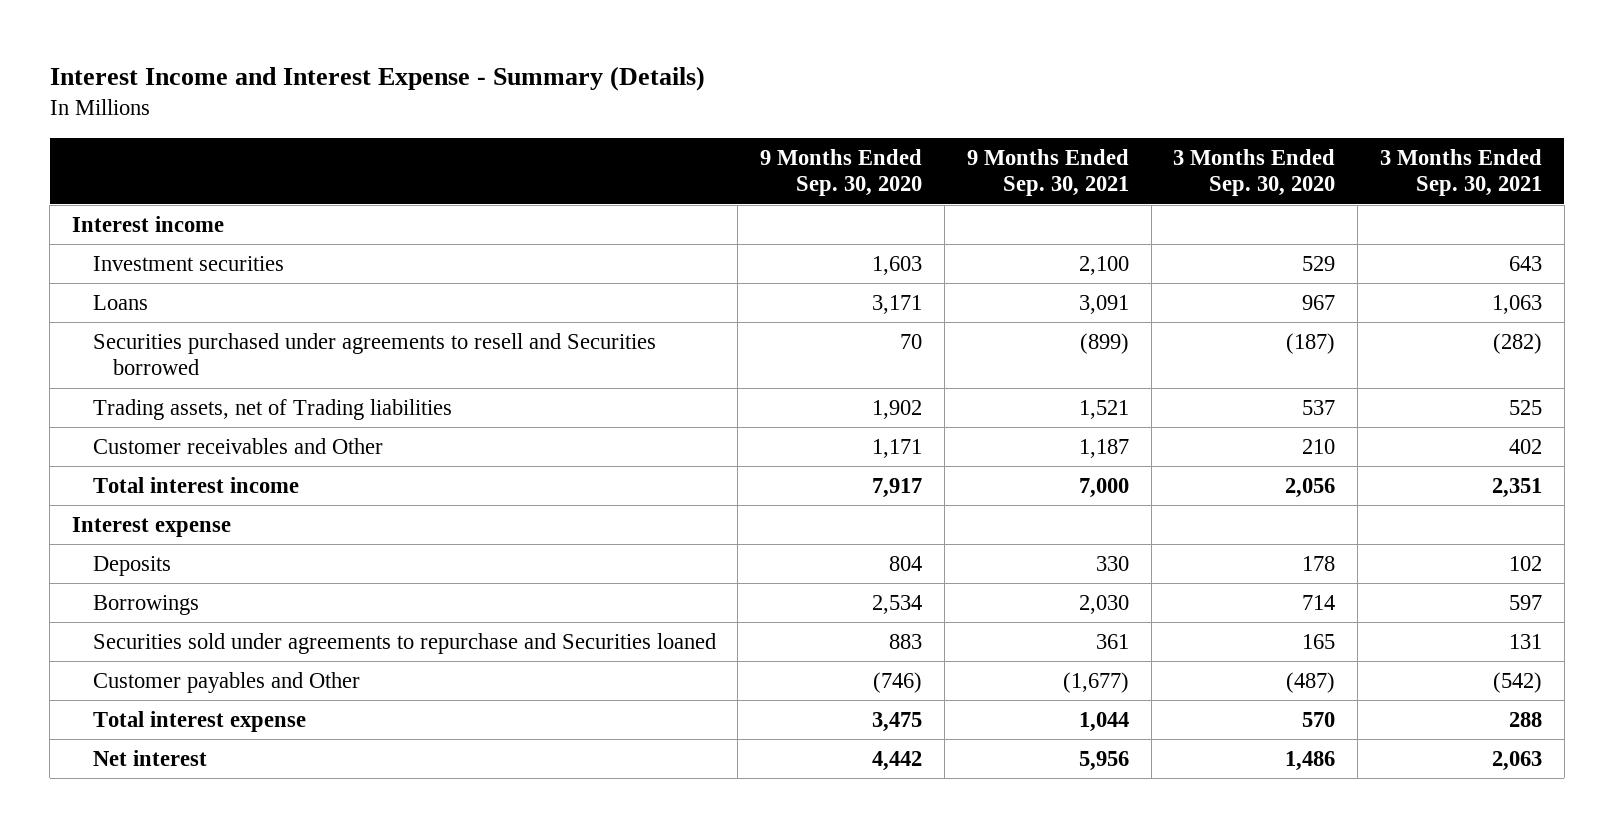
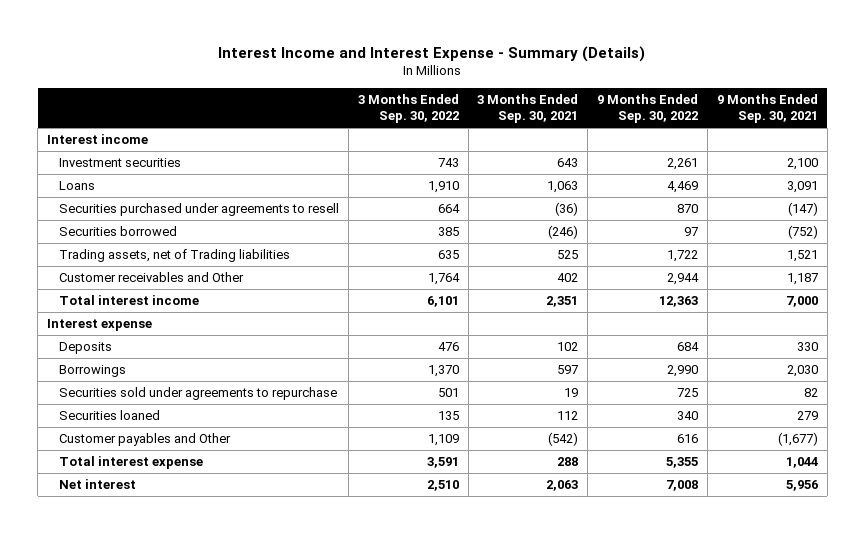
- | 9 Months Ended Sep. 30, 2020 | 9 Months Ended Sep. 30, 2021 | 3 Months Ended Sep. 30, 2020 | 3 Months Ended Sep. 30, 2021
+ | 3 Months Ended Sep. 30, 2022 | 3 Months Ended Sep. 30, 2021 | 9 Months Ended Sep. 30, 2022 | 9 Months Ended Sep. 30, 2021
- Securities purchased under agreements to resell and Securities borrowed | 70 | (899) | (187) | (282)
+ Securities purchased under agreements to resell | 664 | (36) | 870 | (147)
+ Securities borrowed | 385 | (246) | 97 | (752)
- Securities sold under agreements to repurchase and Securities loaned | 883 | 361 | 165 | 131
+ Securities sold under agreements to repurchase | 501 | 19 | 725 | 82
+ Securities loaned | 135 | 112 | 340 | 279

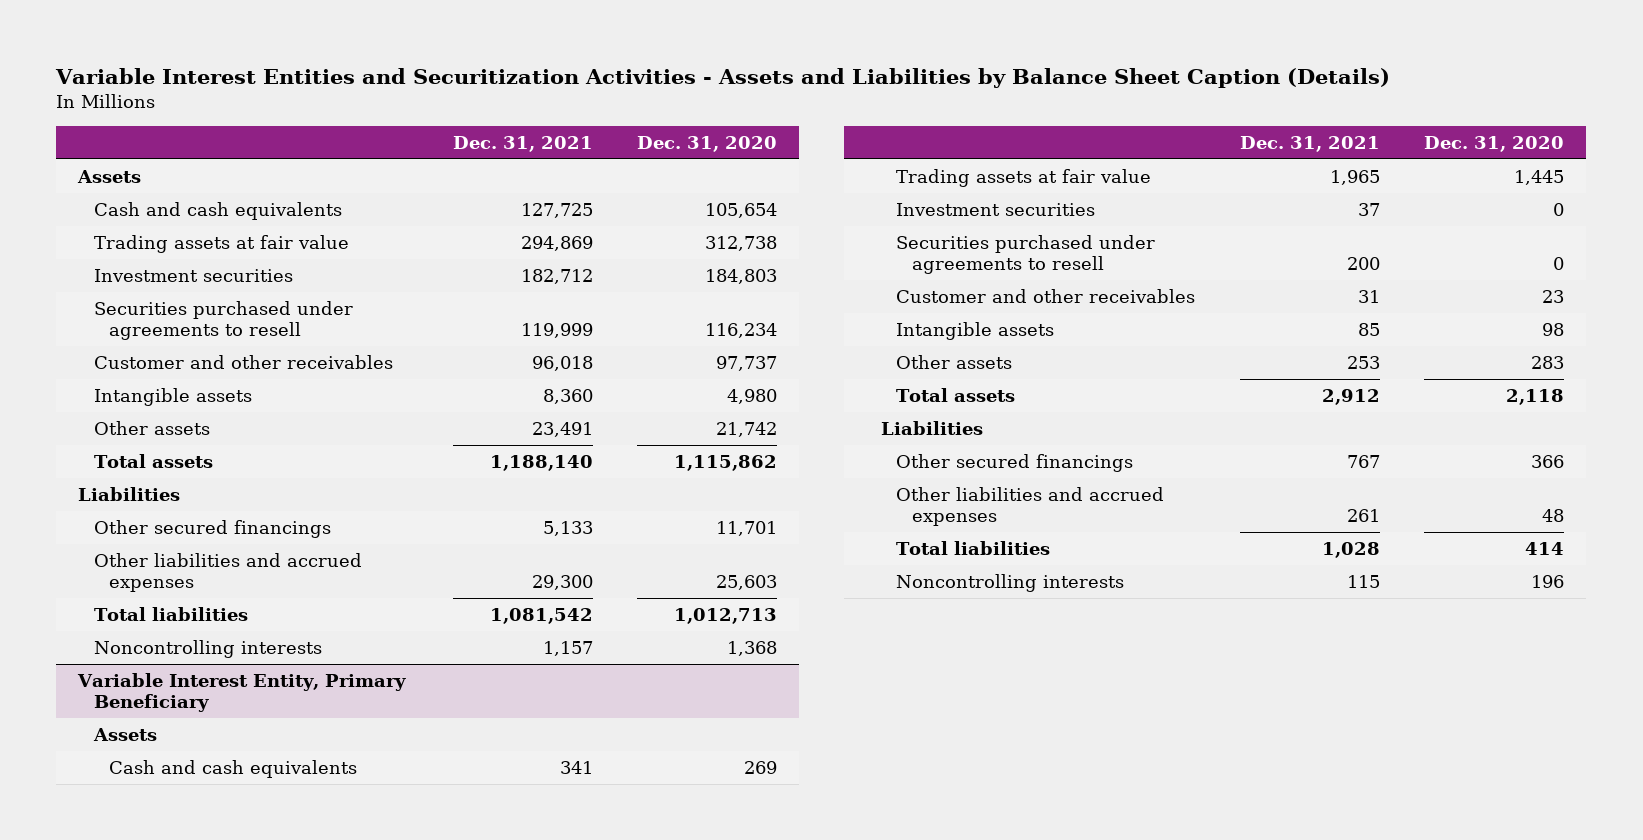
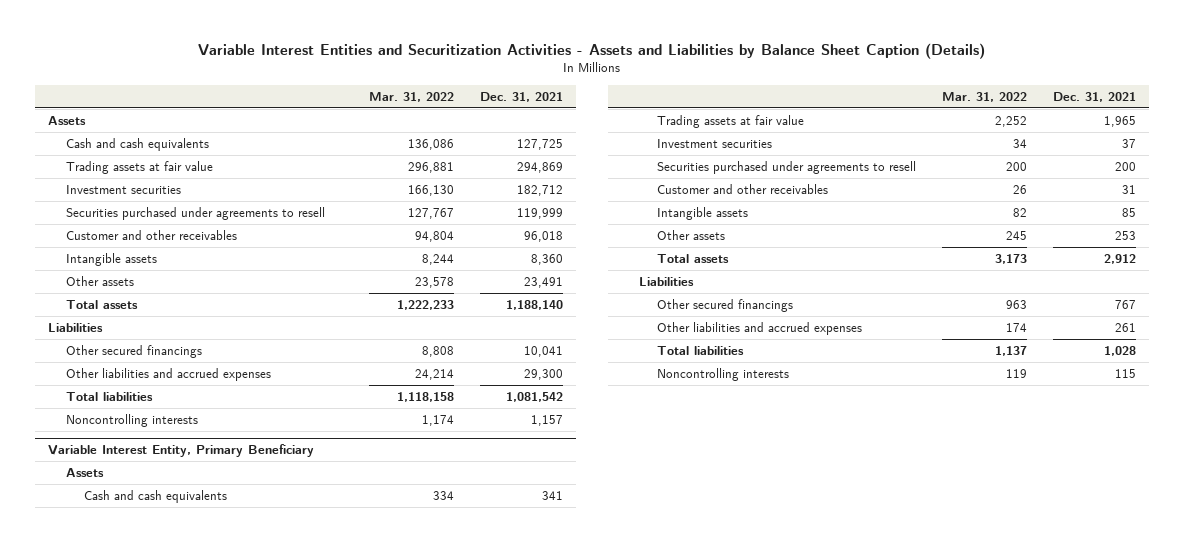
- | Dec. 31, 2021 | Dec. 31, 2020
+ | Mar. 31, 2022 | Dec. 31, 2021
- Other secured financings | 5,133 | 11,701
+ Other secured financings | 8,808 | 10,041

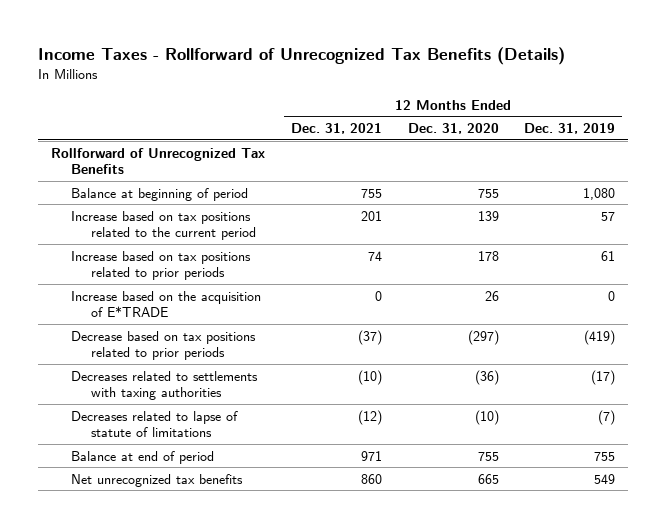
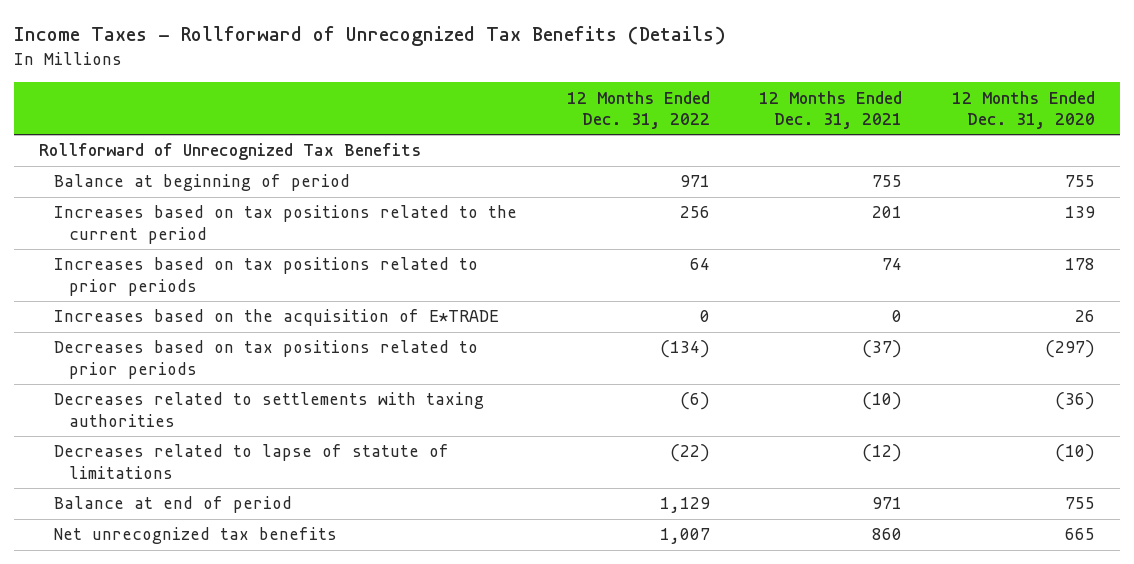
- | 12 Months Ended Dec. 31, 2021 | 12 Months Ended Dec. 31, 2020 | 12 Months Ended Dec. 31, 2019
+ | 12 Months Ended Dec. 31, 2022 | 12 Months Ended Dec. 31, 2021 | 12 Months Ended Dec. 31, 2020
- Increase based on tax positions related to the current period | 201 | 139 | 57
- Increase based on tax positions related to prior periods | 74 | 178 | 61
- Increase based on the acquisition of E*TRADE | 0 | 26 | 0
- Decrease based on tax positions related to prior periods | (37) | (297) | (419)
+ Increases based on tax positions related to the current period | 256 | 201 | 139
+ Increases based on tax positions related to prior periods | 64 | 74 | 178
+ Increases based on the acquisition of E*TRADE | 0 | 0 | 26
+ Decreases based on tax positions related to prior periods | (134) | (37) | (297)

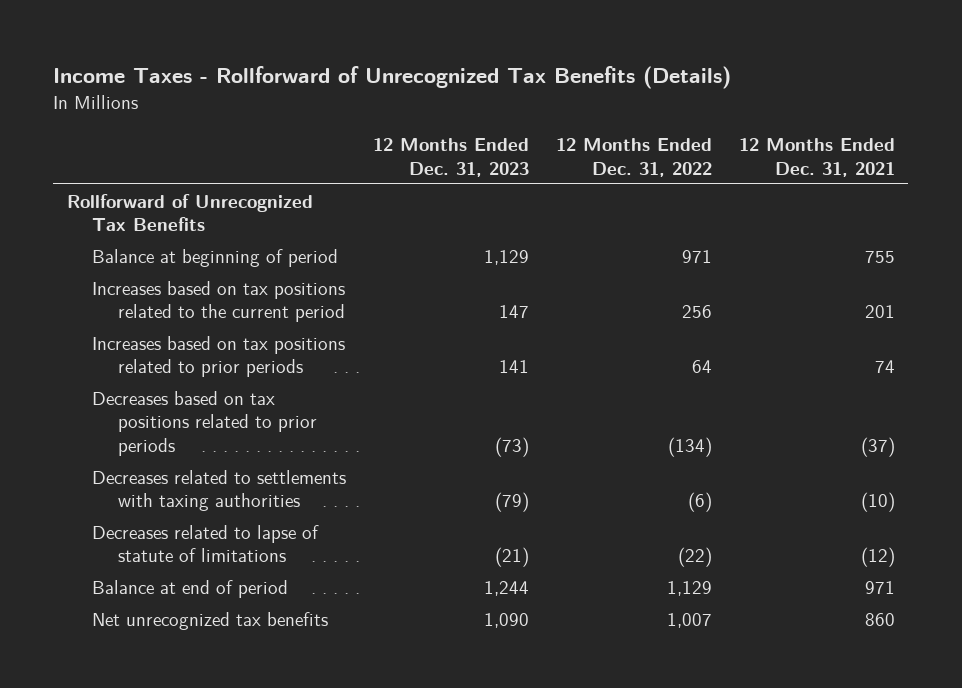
- | 12 Months Ended Dec. 31, 2022 | 12 Months Ended Dec. 31, 2021 | 12 Months Ended Dec. 31, 2020
+ | 12 Months Ended Dec. 31, 2023 | 12 Months Ended Dec. 31, 2022 | 12 Months Ended Dec. 31, 2021
- Increases based on the acquisition of E*TRADE | 0 | 0 | 26

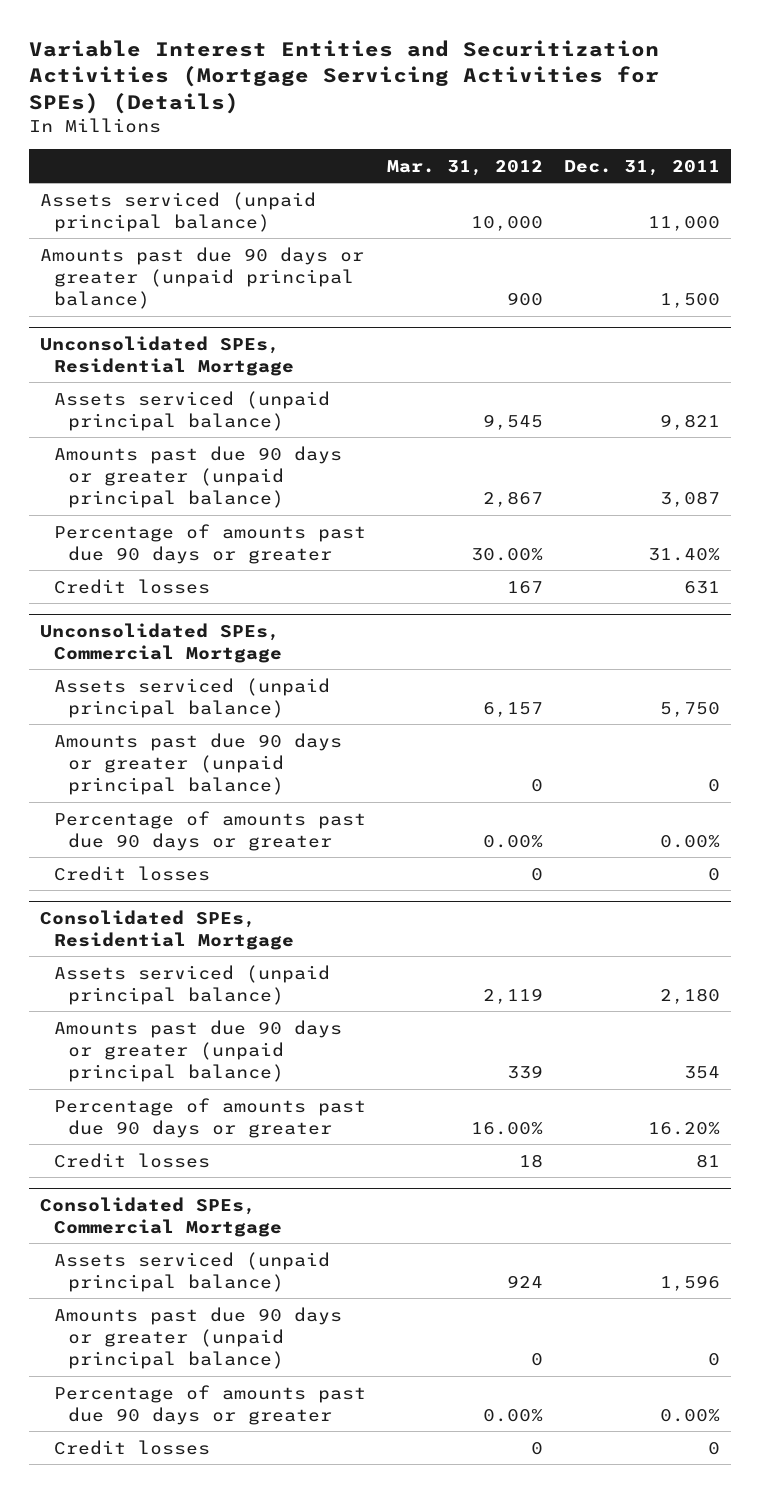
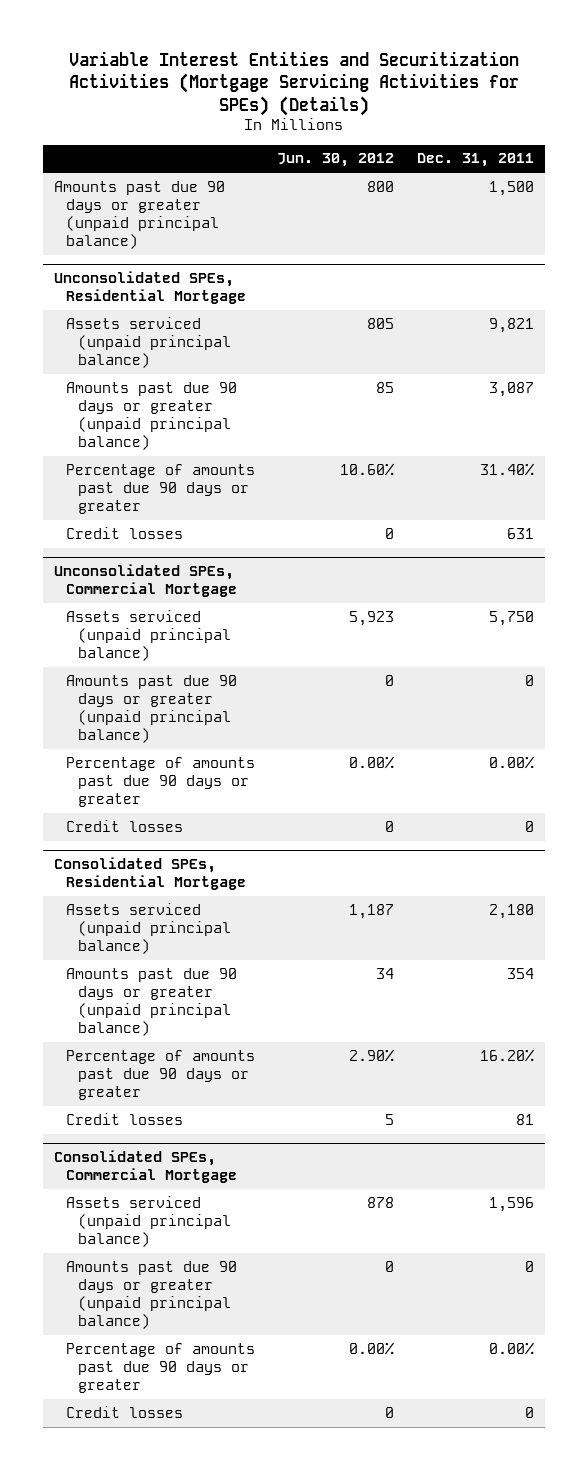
- | Mar. 31, 2012 | Dec. 31, 2011
+ | Jun. 30, 2012 | Dec. 31, 2011
- Assets serviced (unpaid principal balance) | 10,000 | 11,000

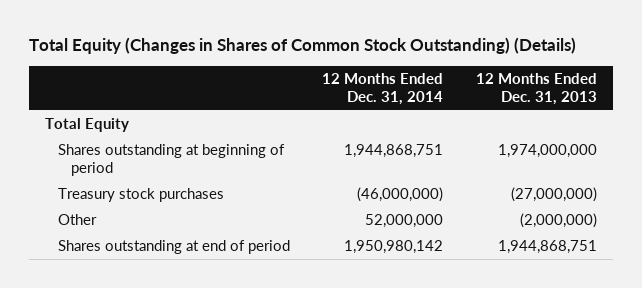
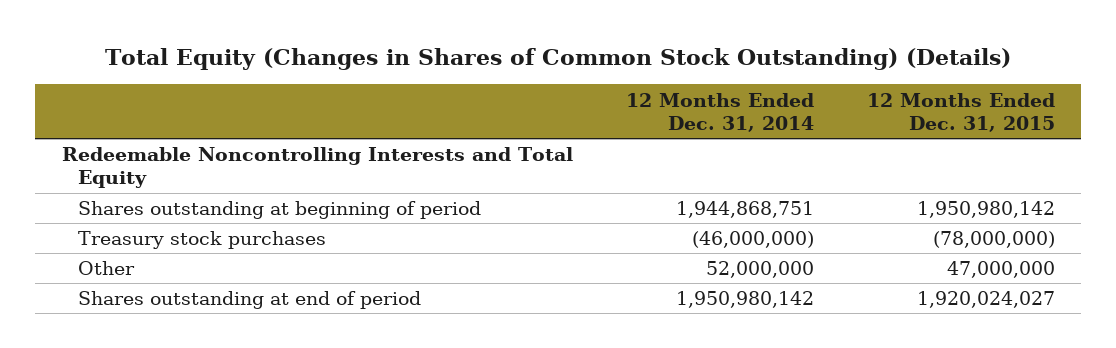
- | 12 Months Ended Dec. 31, 2014 | 12 Months Ended Dec. 31, 2013
+ | 12 Months Ended Dec. 31, 2014 | 12 Months Ended Dec. 31, 2015
- Total Equity
+ Redeemable Noncontrolling Interests and Total Equity

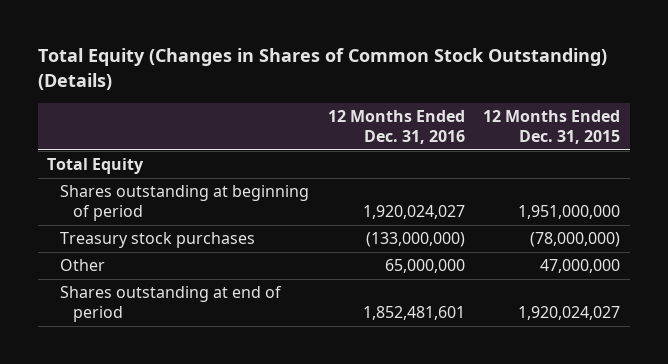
- | 12 Months Ended Dec. 31, 2014 | 12 Months Ended Dec. 31, 2015
+ | 12 Months Ended Dec. 31, 2016 | 12 Months Ended Dec. 31, 2015
- Redeemable Noncontrolling Interests and Total Equity
- Shares outstanding at beginning of period | 1,944,868,751 | 1,950,980,142
+ Total Equity
+ Shares outstanding at beginning of period | 1,920,024,027 | 1,951,000,000

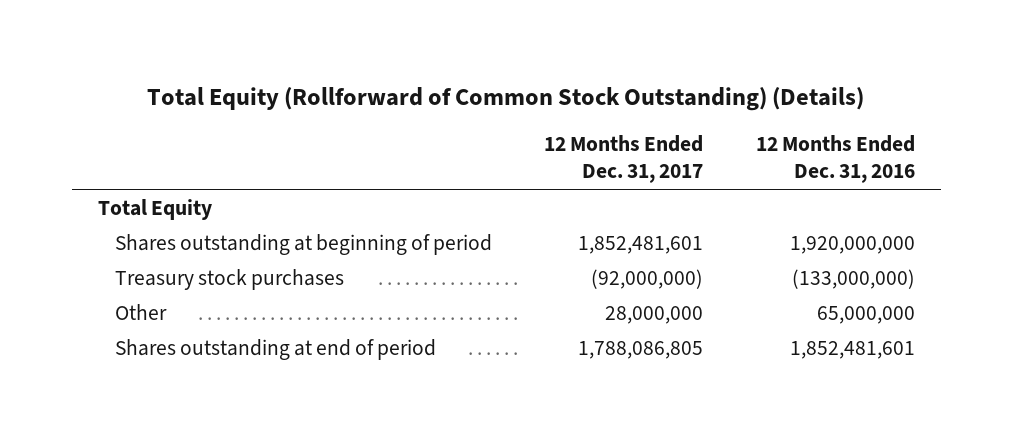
- Total Equity (Changes in Shares of Common Stock Outstanding) (Details)
+ Total Equity (Rollforward of Common Stock Outstanding) (Details)
- | 12 Months Ended Dec. 31, 2016 | 12 Months Ended Dec. 31, 2015
+ | 12 Months Ended Dec. 31, 2017 | 12 Months Ended Dec. 31, 2016
- Shares outstanding at beginning of period | 1,920,024,027 | 1,951,000,000
+ Shares outstanding at beginning of period | 1,852,481,601 | 1,920,000,000

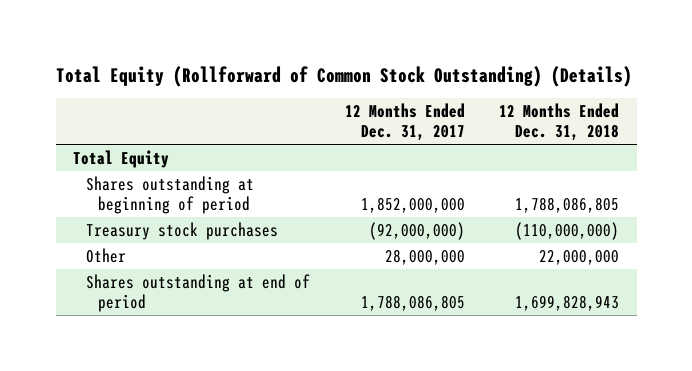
- | 12 Months Ended Dec. 31, 2017 | 12 Months Ended Dec. 31, 2016
+ | 12 Months Ended Dec. 31, 2017 | 12 Months Ended Dec. 31, 2018
- Shares outstanding at beginning of period | 1,852,481,601 | 1,920,000,000
+ Shares outstanding at beginning of period | 1,852,000,000 | 1,788,086,805

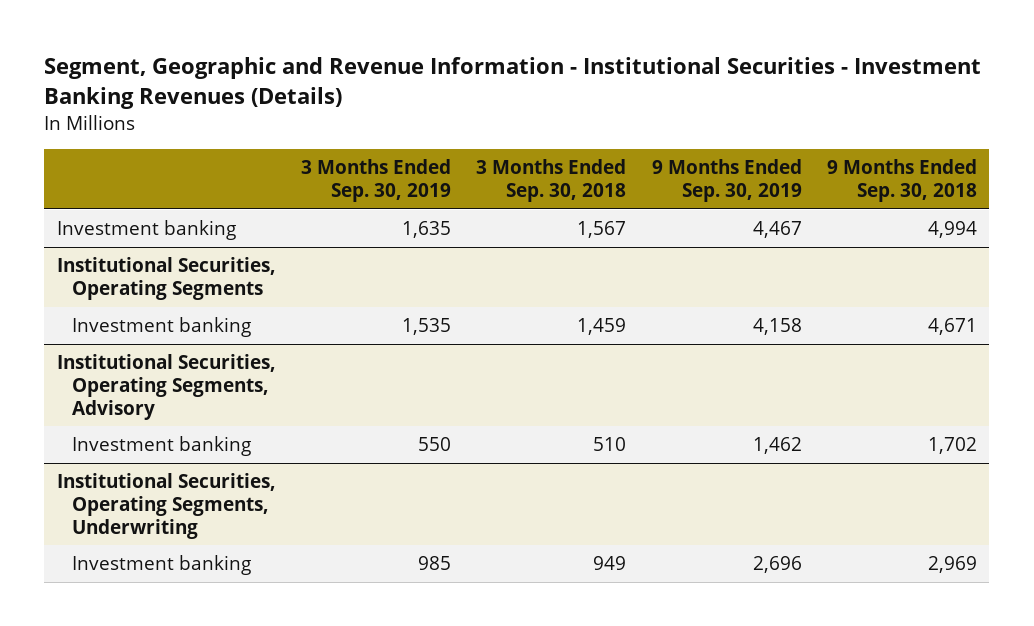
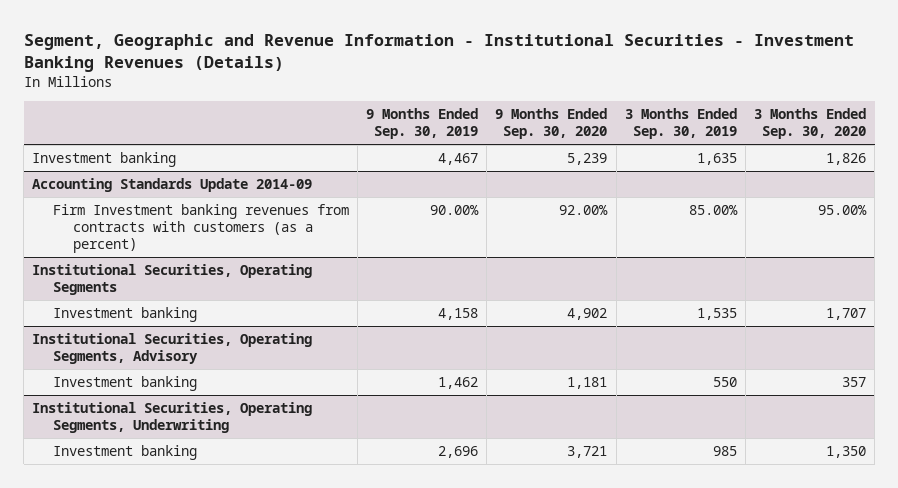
- | 3 Months Ended Sep. 30, 2019 | 3 Months Ended Sep. 30, 2018 | 9 Months Ended Sep. 30, 2019 | 9 Months Ended Sep. 30, 2018
+ | 9 Months Ended Sep. 30, 2019 | 9 Months Ended Sep. 30, 2020 | 3 Months Ended Sep. 30, 2019 | 3 Months Ended Sep. 30, 2020
+ Accounting Standards Update 2014-09
+ Firm Investment banking revenues from contracts with customers (as a percent) | 90.00% | 92.00% | 85.00% | 95.00%

